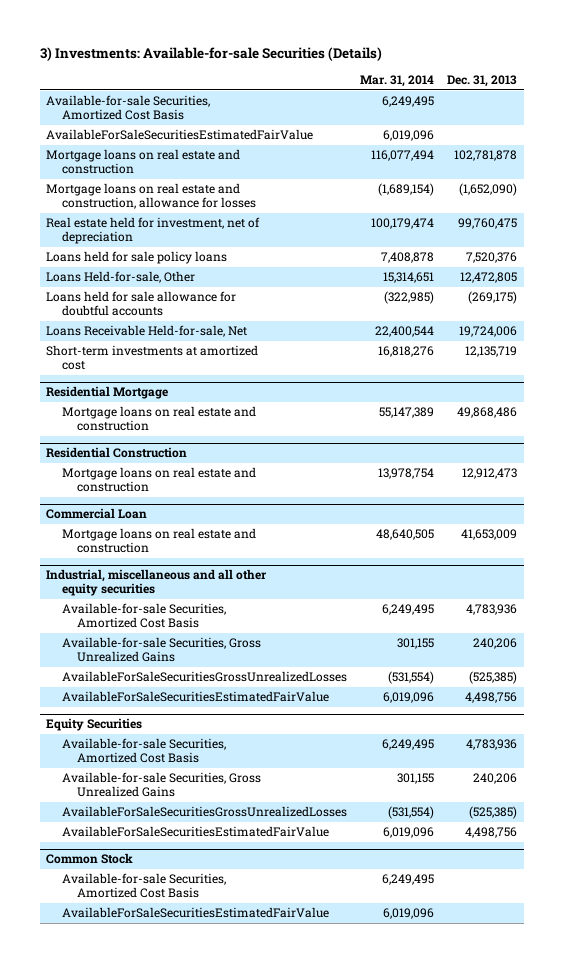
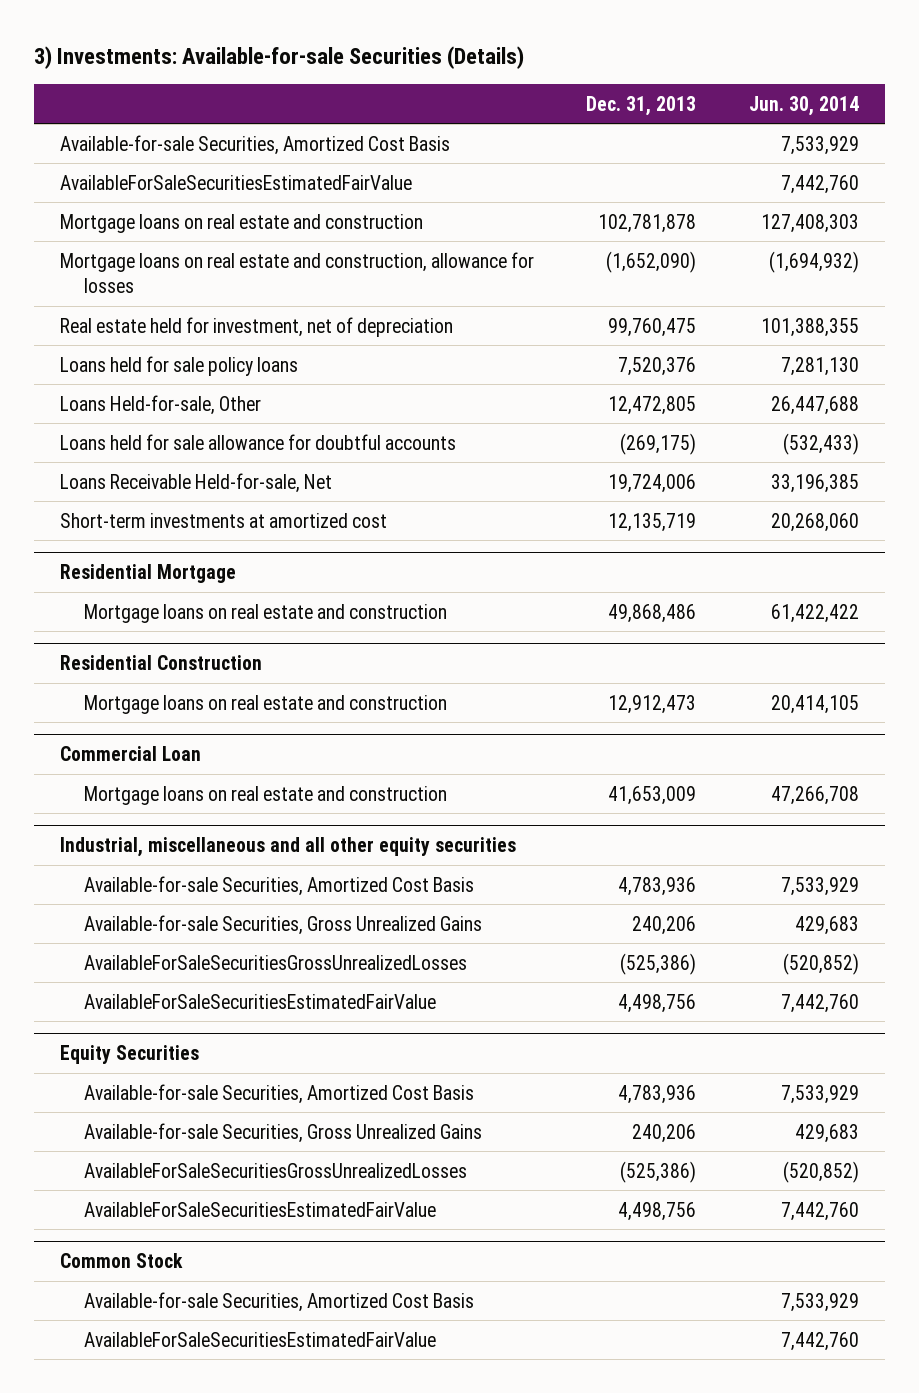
- | Mar. 31, 2014 | Dec. 31, 2013
+ | Dec. 31, 2013 | Jun. 30, 2014
@ Industrial, miscellaneous and all other equity securities
- AvailableForSaleSecuritiesGrossUnrealizedLosses | (531,554) | (525,385)
+ AvailableForSaleSecuritiesGrossUnrealizedLosses | (525,386) | (520,852)
@ Equity Securities
- AvailableForSaleSecuritiesGrossUnrealizedLosses | (531,554) | (525,385)
+ AvailableForSaleSecuritiesGrossUnrealizedLosses | (525,386) | (520,852)

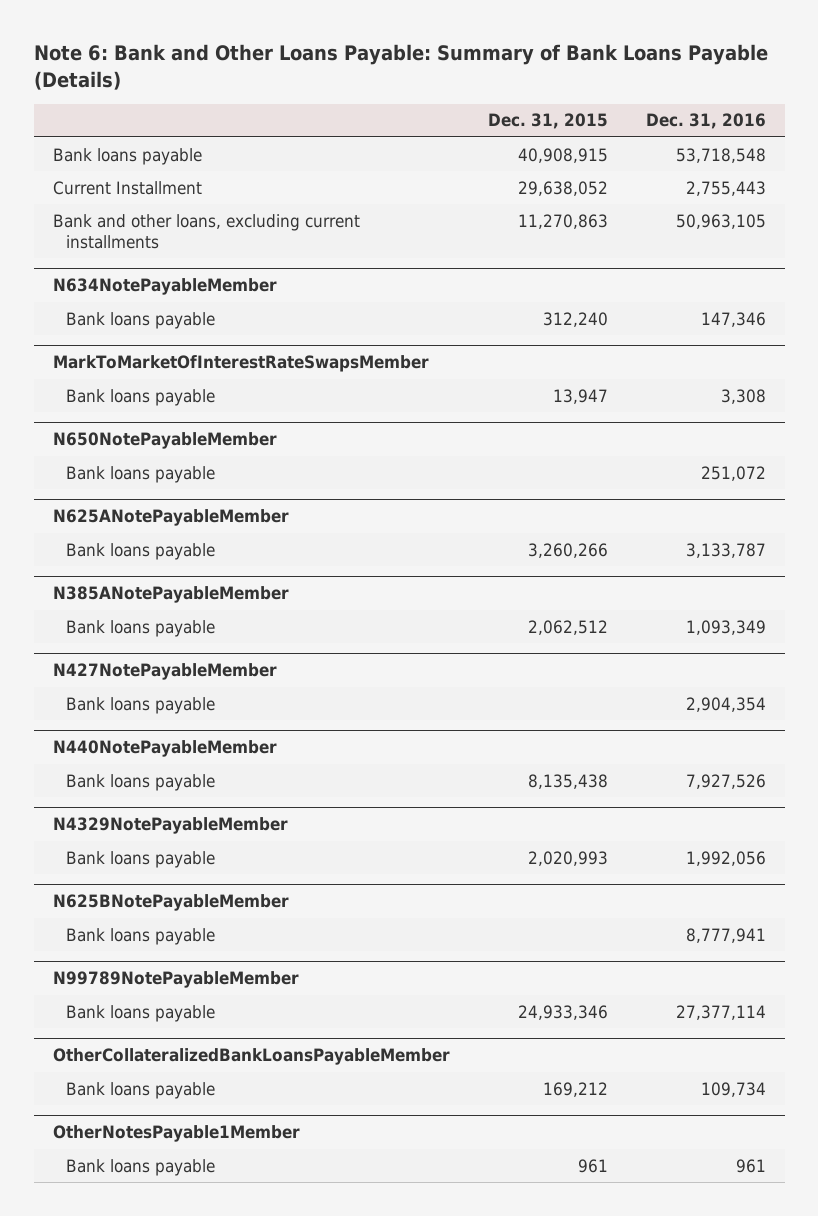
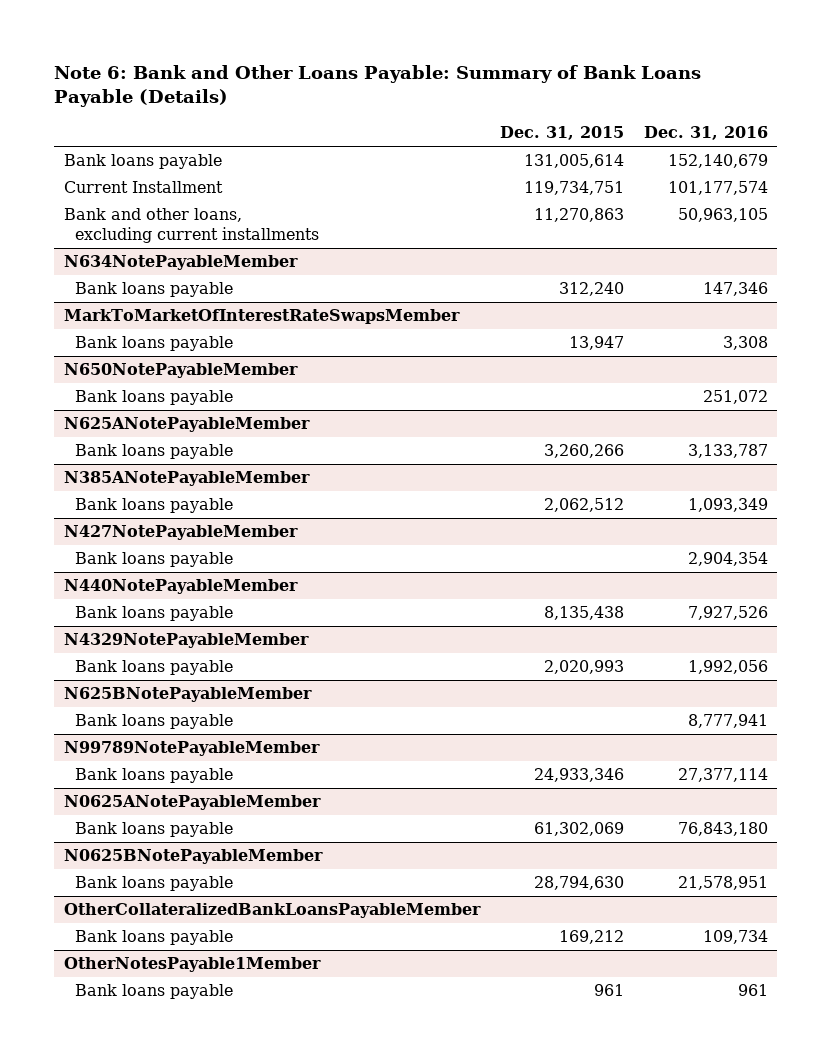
- Bank loans payable | 40,908,915 | 53,718,548
- Current Installment | 29,638,052 | 2,755,443
+ Bank loans payable | 131,005,614 | 152,140,679
+ Current Installment | 119,734,751 | 101,177,574
+ N0625ANotePayableMember
+ Bank loans payable | 61,302,069 | 76,843,180
+ N0625BNotePayableMember
+ Bank loans payable | 28,794,630 | 21,578,951

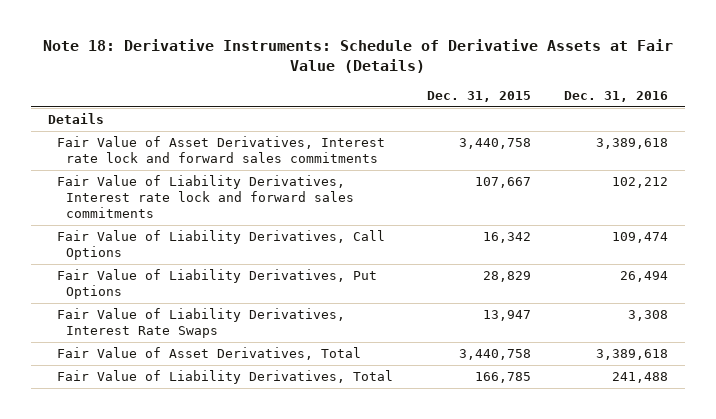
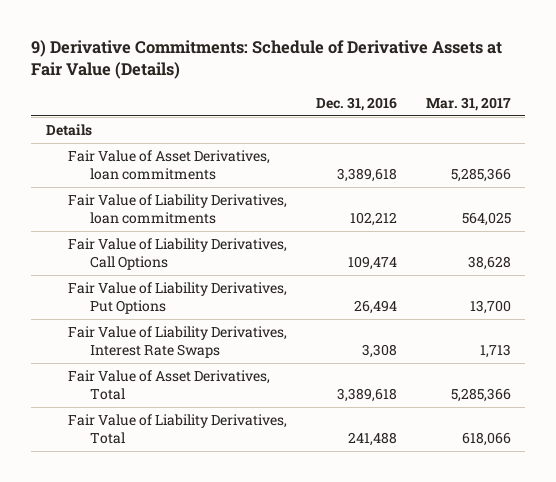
- Note 18: Derivative Instruments: Schedule of Derivative Assets at Fair Value (Details)
+ 9) Derivative Commitments: Schedule of Derivative Assets at Fair Value (Details)
- | Dec. 31, 2015 | Dec. 31, 2016
+ | Dec. 31, 2016 | Mar. 31, 2017
- Fair Value of Asset Derivatives, Interest rate lock and forward sales commitments | 3,440,758 | 3,389,618
- Fair Value of Liability Derivatives, Interest rate lock and forward sales commitments | 107,667 | 102,212
+ Fair Value of Asset Derivatives, loan commitments | 3,389,618 | 5,285,366
+ Fair Value of Liability Derivatives, loan commitments | 102,212 | 564,025

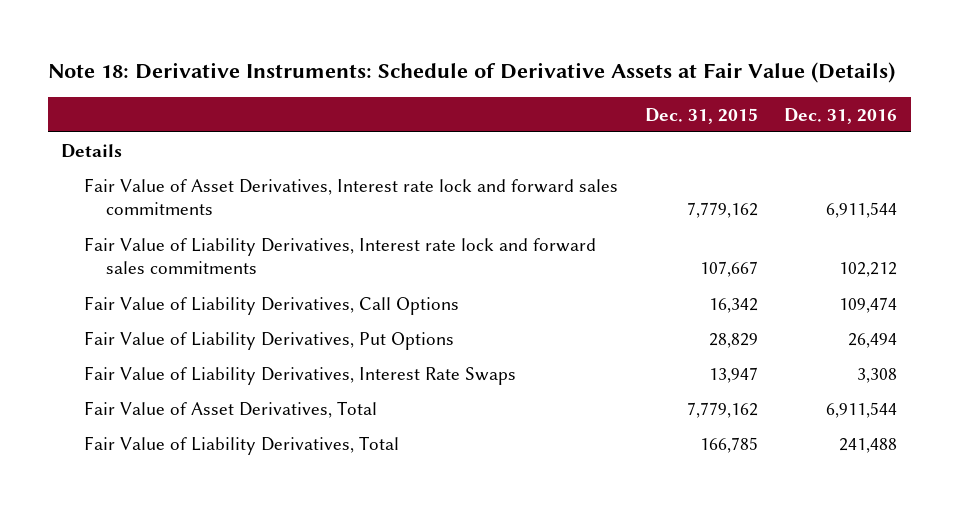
- 9) Derivative Commitments: Schedule of Derivative Assets at Fair Value (Details)
+ Note 18: Derivative Instruments: Schedule of Derivative Assets at Fair Value (Details)
- | Dec. 31, 2016 | Mar. 31, 2017
+ | Dec. 31, 2015 | Dec. 31, 2016
- Fair Value of Asset Derivatives, loan commitments | 3,389,618 | 5,285,366
- Fair Value of Liability Derivatives, loan commitments | 102,212 | 564,025
+ Fair Value of Asset Derivatives, Interest rate lock and forward sales commitments | 7,779,162 | 6,911,544
+ Fair Value of Liability Derivatives, Interest rate lock and forward sales commitments | 107,667 | 102,212
- Fair Value of Asset Derivatives, Total | 3,389,618 | 5,285,366
+ Fair Value of Asset Derivatives, Total | 7,779,162 | 6,911,544

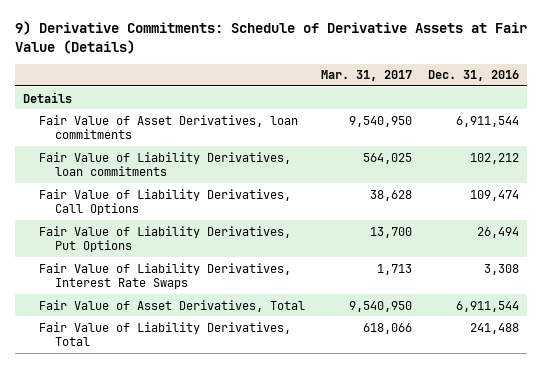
- Note 18: Derivative Instruments: Schedule of Derivative Assets at Fair Value (Details)
+ 9) Derivative Commitments: Schedule of Derivative Assets at Fair Value (Details)
- | Dec. 31, 2015 | Dec. 31, 2016
+ | Mar. 31, 2017 | Dec. 31, 2016
- Fair Value of Asset Derivatives, Interest rate lock and forward sales commitments | 7,779,162 | 6,911,544
- Fair Value of Liability Derivatives, Interest rate lock and forward sales commitments | 107,667 | 102,212
+ Fair Value of Asset Derivatives, loan commitments | 9,540,950 | 6,911,544
+ Fair Value of Liability Derivatives, loan commitments | 564,025 | 102,212

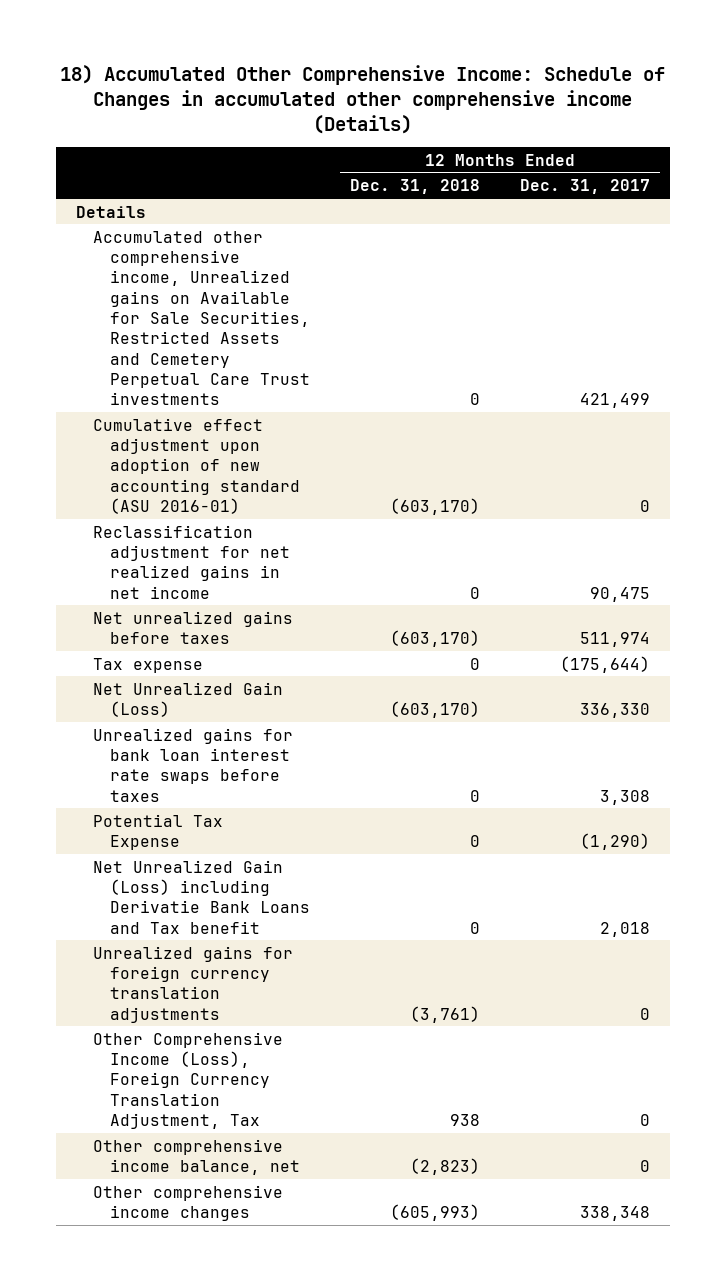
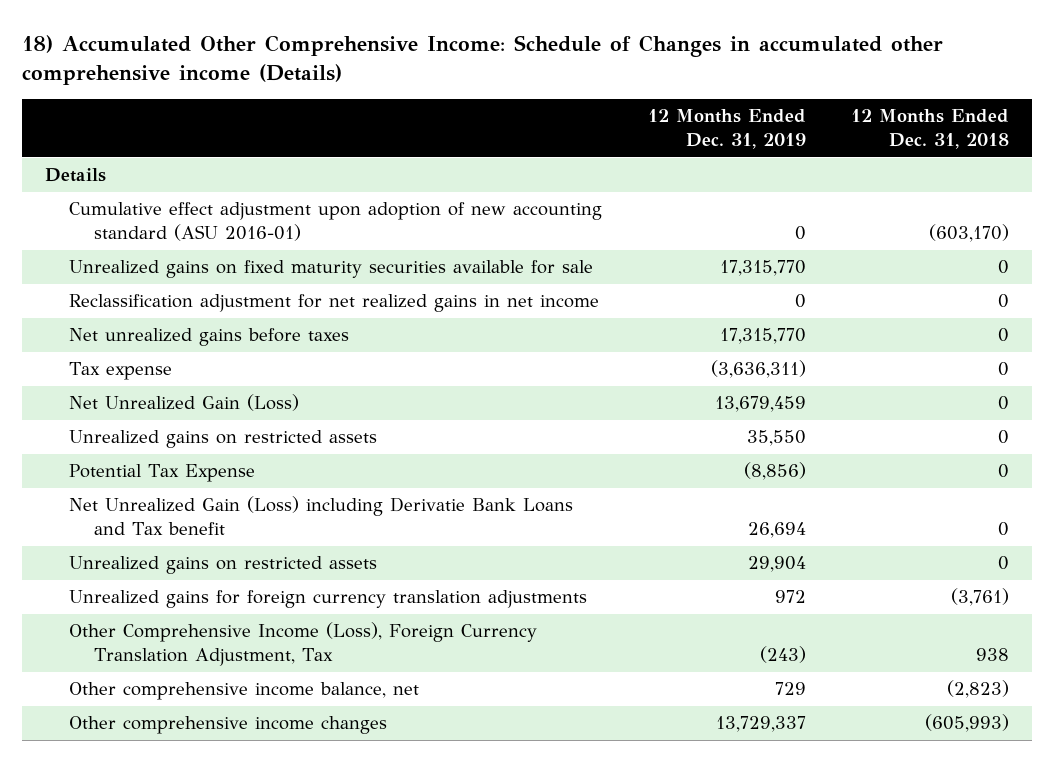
- | 12 Months Ended Dec. 31, 2018 | 12 Months Ended Dec. 31, 2017
+ | 12 Months Ended Dec. 31, 2019 | 12 Months Ended Dec. 31, 2018
- Accumulated other comprehensive income, Unrealized gains on Available for Sale Securities, Restricted Assets and Cemetery Perpetual Care Trust investments | 0 | 421,499
+ Unrealized gains on fixed maturity securities available for sale | 17,315,770 | 0
- Net unrealized gains before taxes | (603,170) | 511,974
+ Net unrealized gains before taxes | 17,315,770 | 0
- Net Unrealized Gain (Loss) | (603,170) | 336,330
- Unrealized gains for bank loan interest rate swaps before taxes | 0 | 3,308
+ Net Unrealized Gain (Loss) | 13,679,459 | 0
+ Unrealized gains on restricted assets | 35,550 | 0
+ Unrealized gains on restricted assets | 29,904 | 0

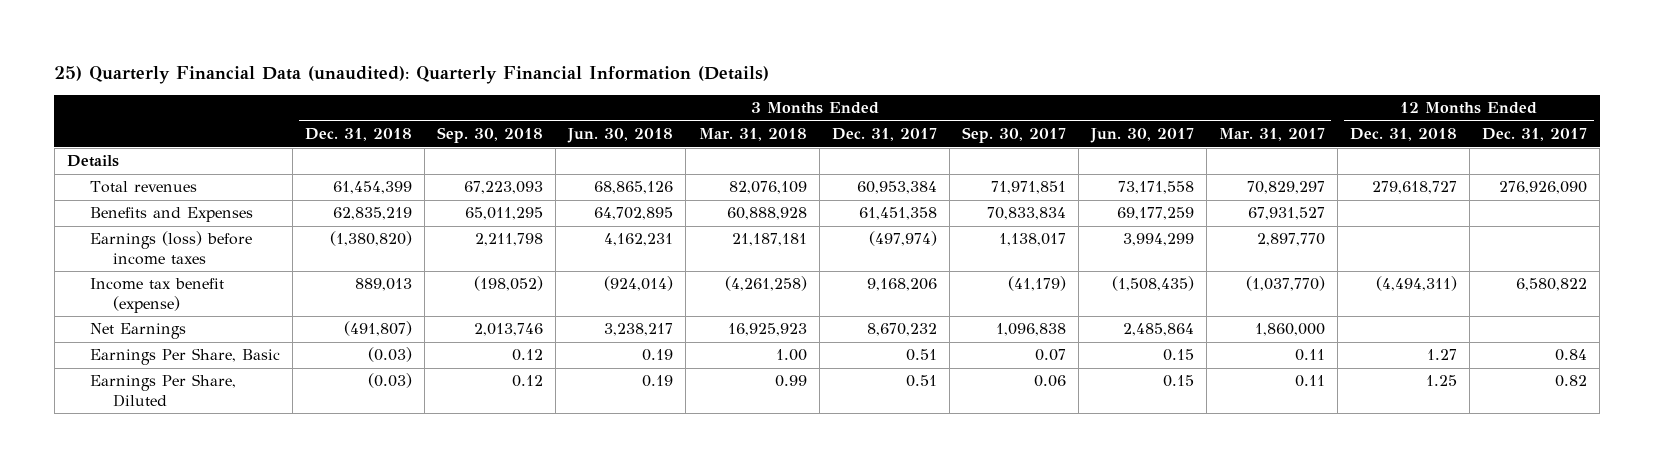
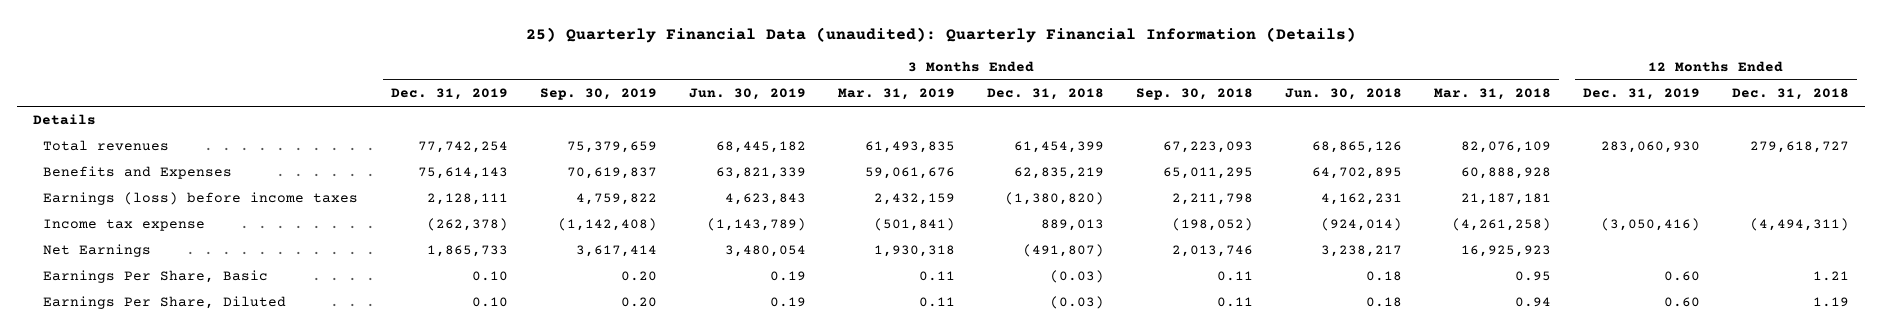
- | 3 Months Ended Dec. 31, 2018 | 3 Months Ended Sep. 30, 2018 | 3 Months Ended Jun. 30, 2018 | 3 Months Ended Mar. 31, 2018 | 3 Months Ended Dec. 31, 2017 | 3 Months Ended Sep. 30, 2017 | 3 Months Ended Jun. 30, 2017 | 3 Months Ended Mar. 31, 2017 | 12 Months Ended Dec. 31, 2018 | 12 Months Ended Dec. 31, 2017
+ | 3 Months Ended Dec. 31, 2019 | 3 Months Ended Sep. 30, 2019 | 3 Months Ended Jun. 30, 2019 | 3 Months Ended Mar. 31, 2019 | 3 Months Ended Dec. 31, 2018 | 3 Months Ended Sep. 30, 2018 | 3 Months Ended Jun. 30, 2018 | 3 Months Ended Mar. 31, 2018 | 12 Months Ended Dec. 31, 2019 | 12 Months Ended Dec. 31, 2018
- Income tax benefit (expense) | 889,013 | (198,052) | (924,014) | (4,261,258) | 9,168,206 | (41,179) | (1,508,435) | (1,037,770) | (4,494,311) | 6,580,822
+ Income tax expense | (262,378) | (1,142,408) | (1,143,789) | (501,841) | 889,013 | (198,052) | (924,014) | (4,261,258) | (3,050,416) | (4,494,311)
- Earnings Per Share, Basic | (0.03) | 0.12 | 0.19 | 1.00 | 0.51 | 0.07 | 0.15 | 0.11 | 1.27 | 0.84
- Earnings Per Share, Diluted | (0.03) | 0.12 | 0.19 | 0.99 | 0.51 | 0.06 | 0.15 | 0.11 | 1.25 | 0.82
+ Earnings Per Share, Basic | 0.10 | 0.20 | 0.19 | 0.11 | (0.03) | 0.11 | 0.18 | 0.95 | 0.60 | 1.21
+ Earnings Per Share, Diluted | 0.10 | 0.20 | 0.19 | 0.11 | (0.03) | 0.11 | 0.18 | 0.94 | 0.60 | 1.19

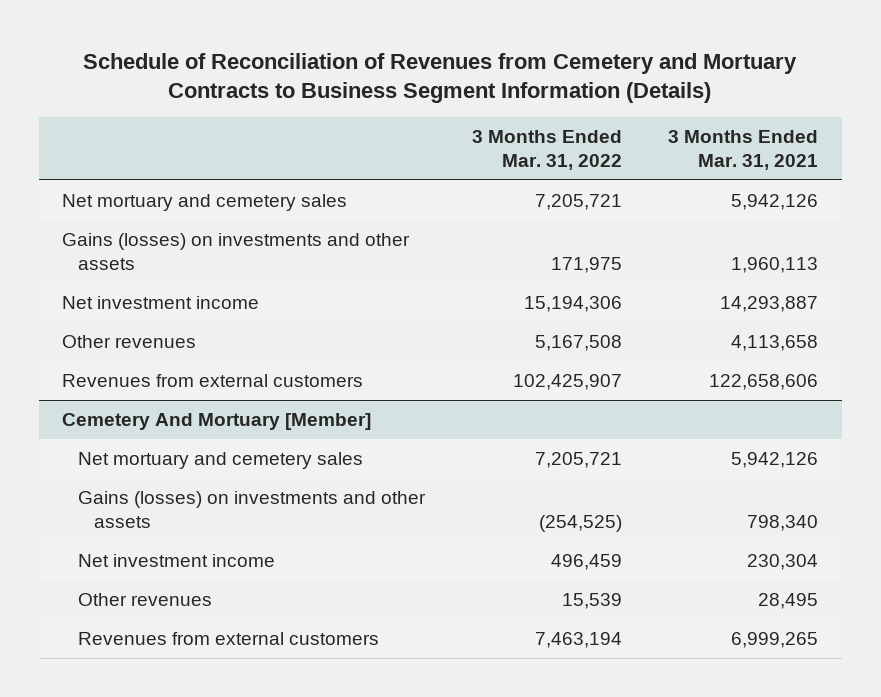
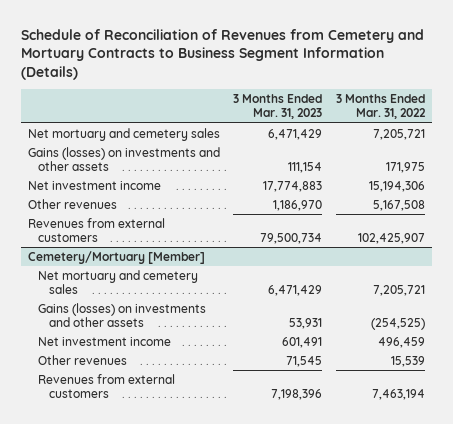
- | 3 Months Ended Mar. 31, 2022 | 3 Months Ended Mar. 31, 2021
+ | 3 Months Ended Mar. 31, 2023 | 3 Months Ended Mar. 31, 2022
- Cemetery And Mortuary [Member]
+ Cemetery/Mortuary [Member]

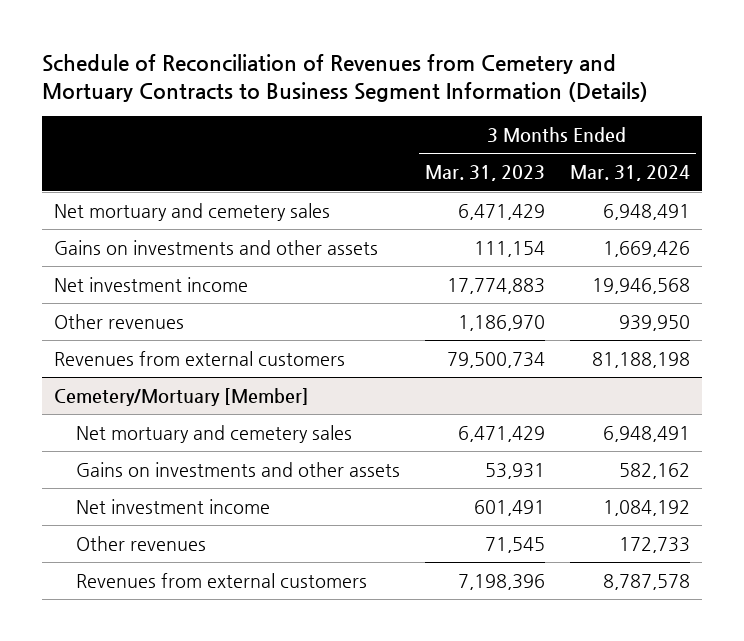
- | 3 Months Ended Mar. 31, 2023 | 3 Months Ended Mar. 31, 2022
+ | 3 Months Ended Mar. 31, 2023 | 3 Months Ended Mar. 31, 2024
- Gains (losses) on investments and other assets | 111,154 | 171,975
+ Gains on investments and other assets | 111,154 | 1,669,426
@ Cemetery/Mortuary [Member]
- Gains (losses) on investments and other assets | 53,931 | (254,525)
+ Gains on investments and other assets | 53,931 | 582,162

